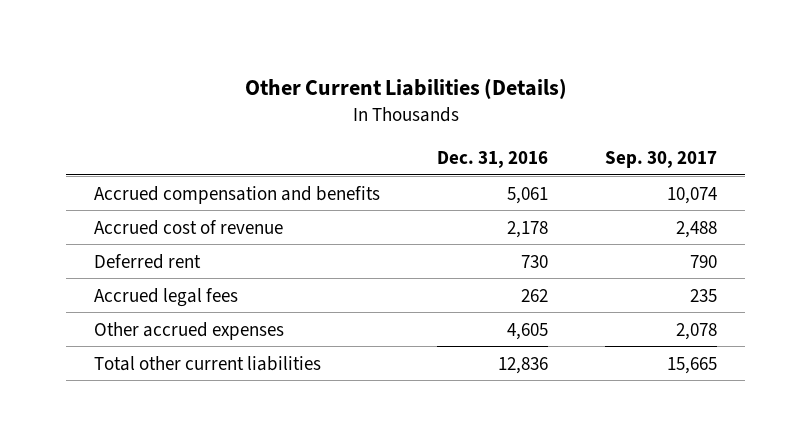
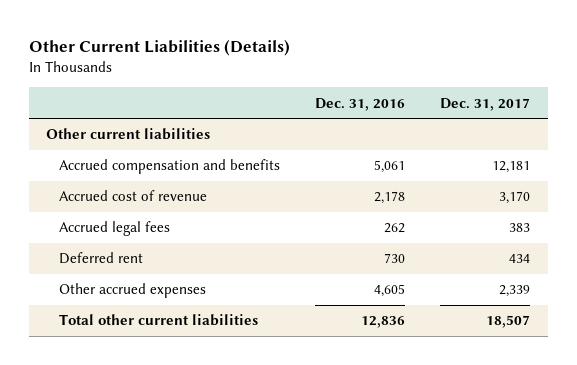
- | Dec. 31, 2016 | Sep. 30, 2017
+ | Dec. 31, 2016 | Dec. 31, 2017
+ Other current liabilities
moved down: Deferred rent | 730 | 434

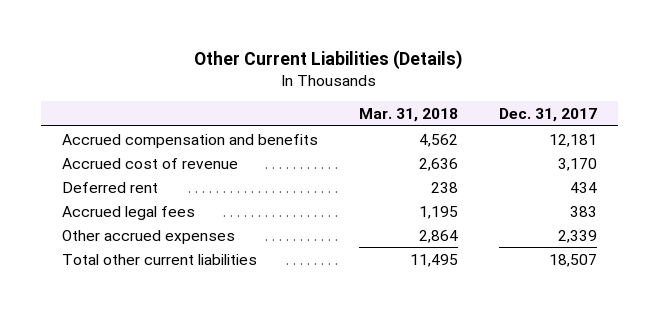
- | Dec. 31, 2016 | Dec. 31, 2017
+ | Mar. 31, 2018 | Dec. 31, 2017
- Other current liabilities
moved down: Accrued legal fees | 1,195 | 383

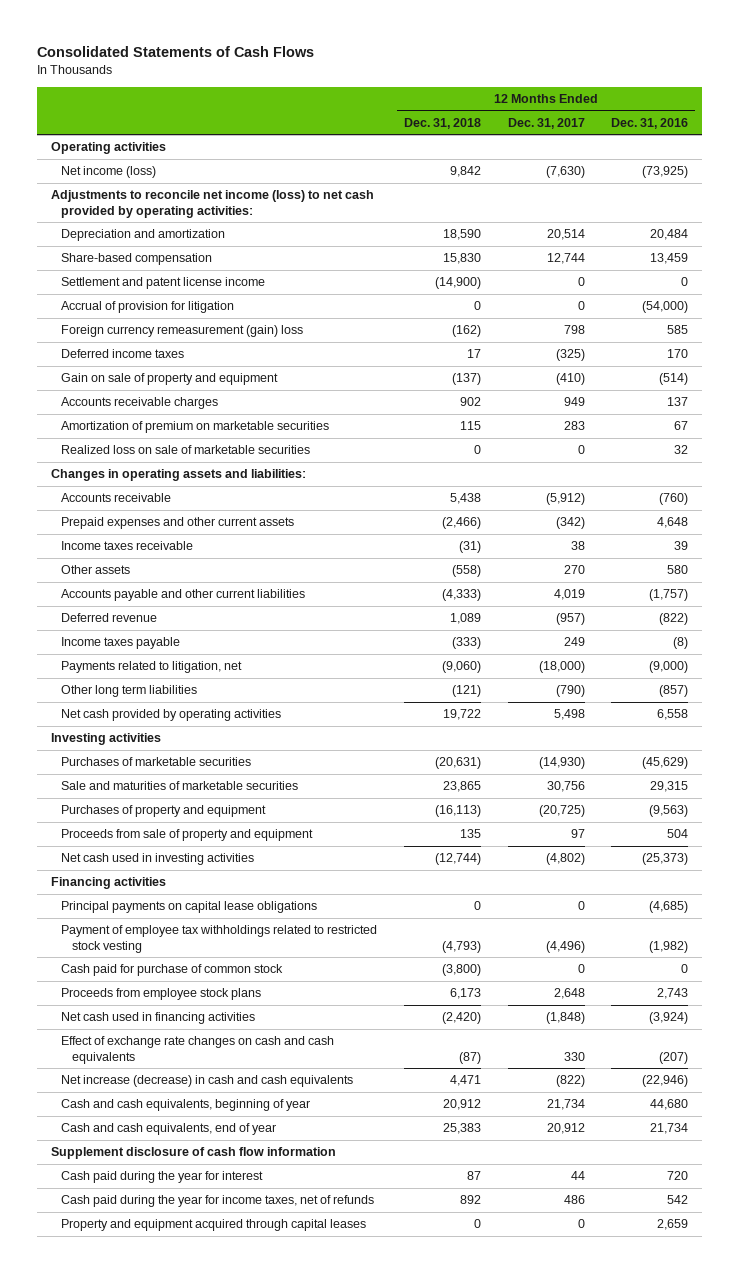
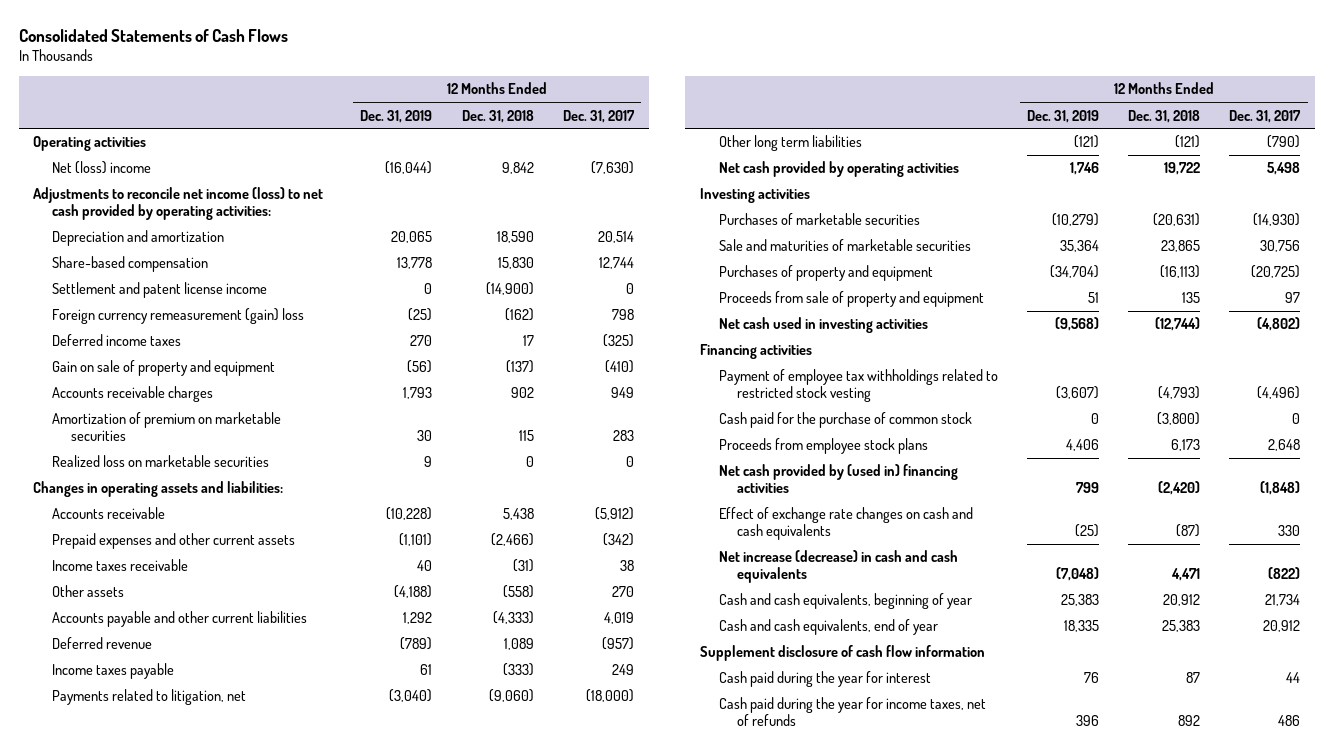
- | 12 Months Ended Dec. 31, 2018 | 12 Months Ended Dec. 31, 2017 | 12 Months Ended Dec. 31, 2016
+ | 12 Months Ended Dec. 31, 2019 | 12 Months Ended Dec. 31, 2018 | 12 Months Ended Dec. 31, 2017
- Net income (loss) | 9,842 | (7,630) | (73,925)
+ Net (loss) income | (16,044) | 9,842 | (7,630)
- Accrual of provision for litigation | 0 | 0 | (54,000)
- Realized loss on sale of marketable securities | 0 | 0 | 32
+ Realized loss on marketable securities | 9 | 0 | 0
- Principal payments on capital lease obligations | 0 | 0 | (4,685)
- Cash paid for purchase of common stock | (3,800) | 0 | 0
+ Cash paid for the purchase of common stock | 0 | (3,800) | 0
- Net cash used in financing activities | (2,420) | (1,848) | (3,924)
+ Net cash provided by (used in) financing activities | 799 | (2,420) | (1,848)
- Property and equipment acquired through capital leases | 0 | 0 | 2,659

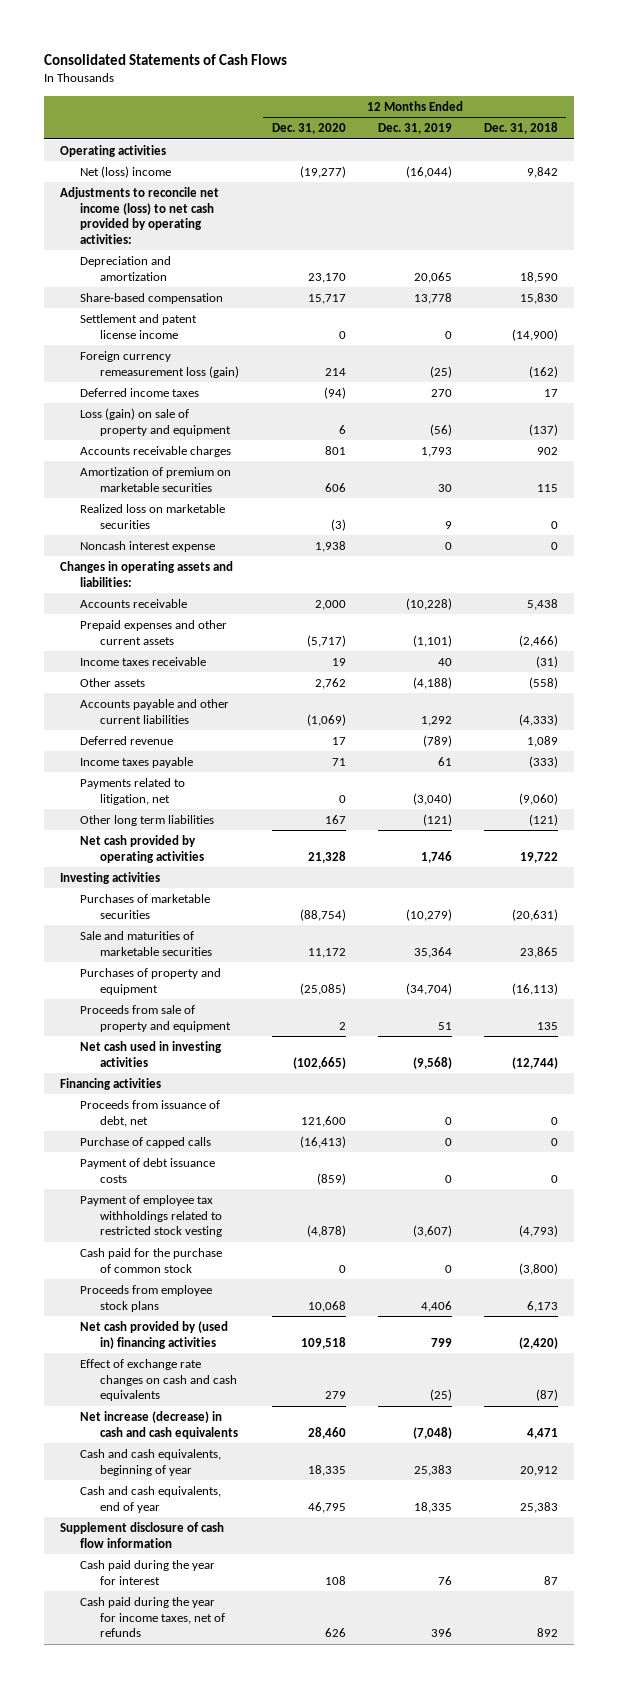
- | 12 Months Ended Dec. 31, 2019 | 12 Months Ended Dec. 31, 2018 | 12 Months Ended Dec. 31, 2017
+ | 12 Months Ended Dec. 31, 2020 | 12 Months Ended Dec. 31, 2019 | 12 Months Ended Dec. 31, 2018
- Foreign currency remeasurement (gain) loss | (25) | (162) | 798
+ Foreign currency remeasurement loss (gain) | 214 | (25) | (162)
- Gain on sale of property and equipment | (56) | (137) | (410)
+ Loss (gain) on sale of property and equipment | 6 | (56) | (137)
+ Noncash interest expense | 1,938 | 0 | 0
+ Proceeds from issuance of debt, net | 121,600 | 0 | 0
+ Purchase of capped calls | (16,413) | 0 | 0
+ Payment of debt issuance costs | (859) | 0 | 0

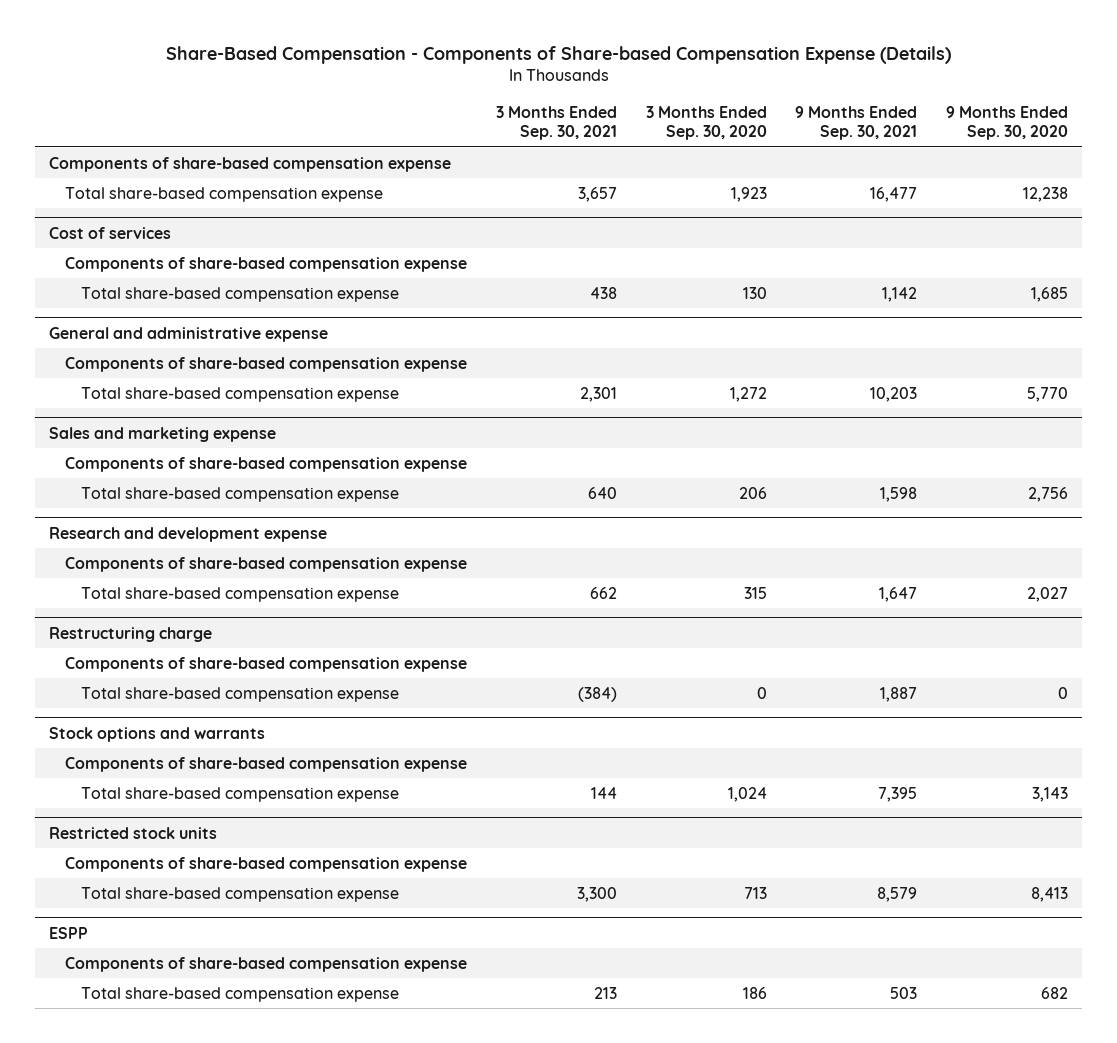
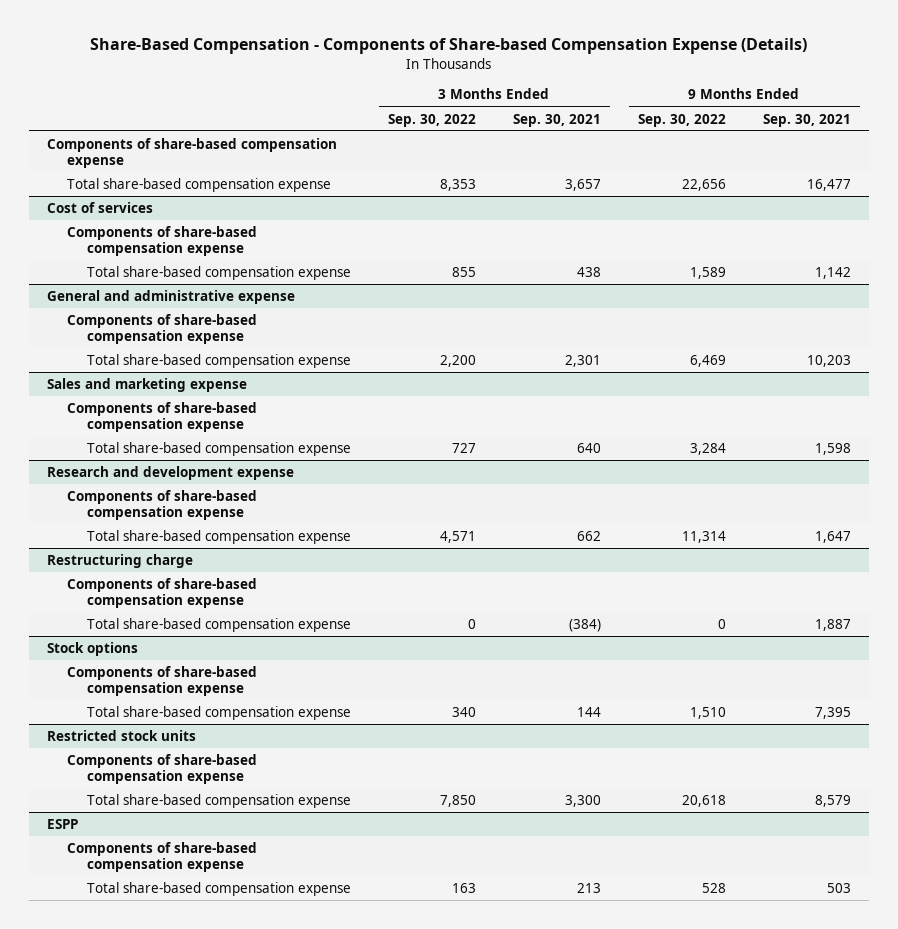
- | 3 Months Ended Sep. 30, 2021 | 3 Months Ended Sep. 30, 2020 | 9 Months Ended Sep. 30, 2021 | 9 Months Ended Sep. 30, 2020
+ | 3 Months Ended Sep. 30, 2022 | 3 Months Ended Sep. 30, 2021 | 9 Months Ended Sep. 30, 2022 | 9 Months Ended Sep. 30, 2021
- Stock options and warrants
+ Stock options

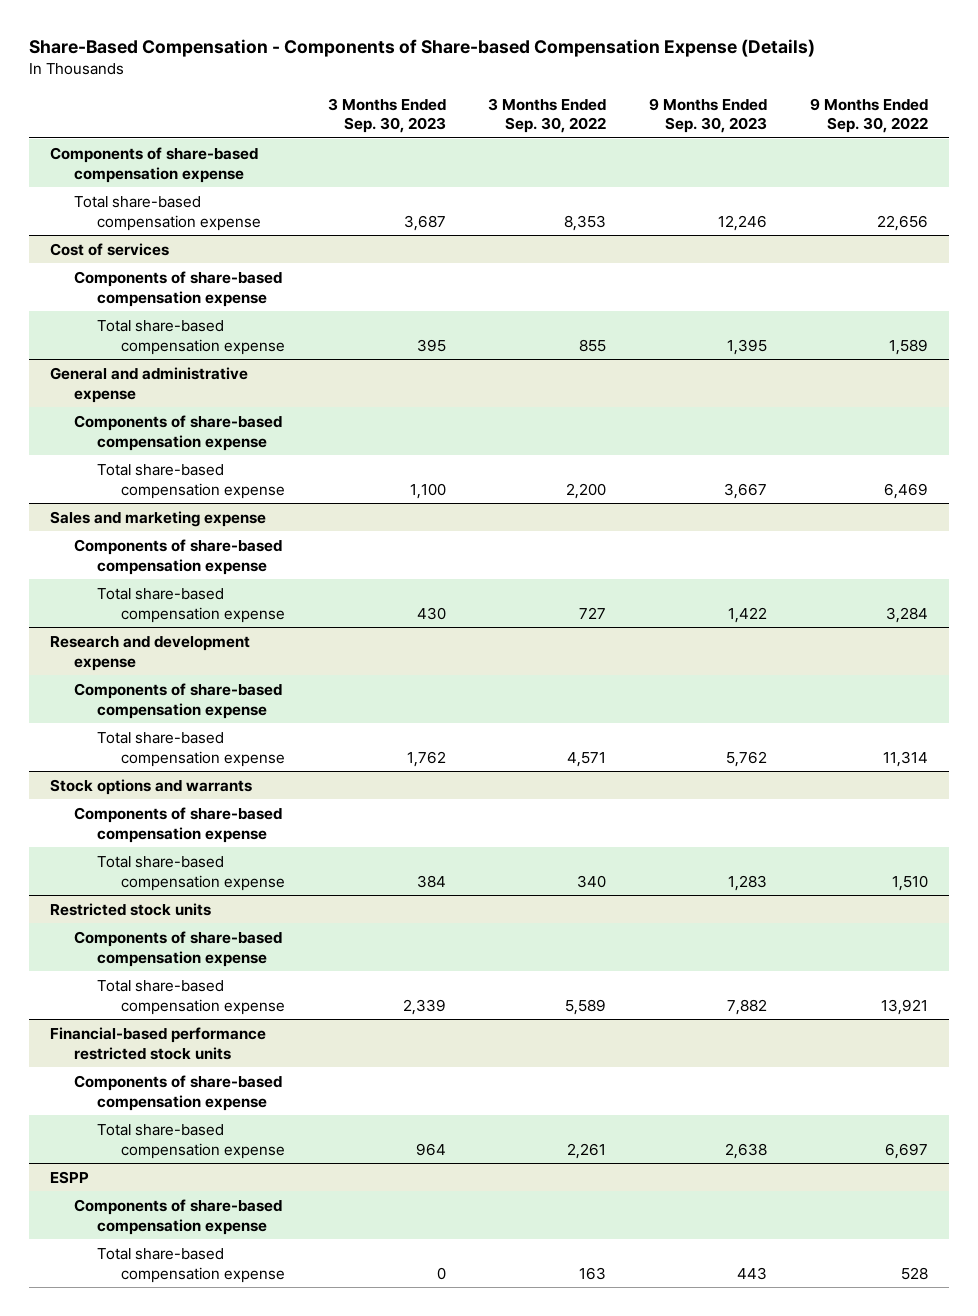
- | 3 Months Ended Sep. 30, 2022 | 3 Months Ended Sep. 30, 2021 | 9 Months Ended Sep. 30, 2022 | 9 Months Ended Sep. 30, 2021
+ | 3 Months Ended Sep. 30, 2023 | 3 Months Ended Sep. 30, 2022 | 9 Months Ended Sep. 30, 2023 | 9 Months Ended Sep. 30, 2022
- Restructuring charge
- Components of share-based compensation expense
- Total share-based compensation expense | 0 | (384) | 0 | 1,887
- Stock options
+ Stock options and warrants
@ Restricted stock units
- Total share-based compensation expense | 7,850 | 3,300 | 20,618 | 8,579
+ Total share-based compensation expense | 2,339 | 5,589 | 7,882 | 13,921
+ Financial-based performance restricted stock units
+ Components of share-based compensation expense
+ Total share-based compensation expense | 964 | 2,261 | 2,638 | 6,697

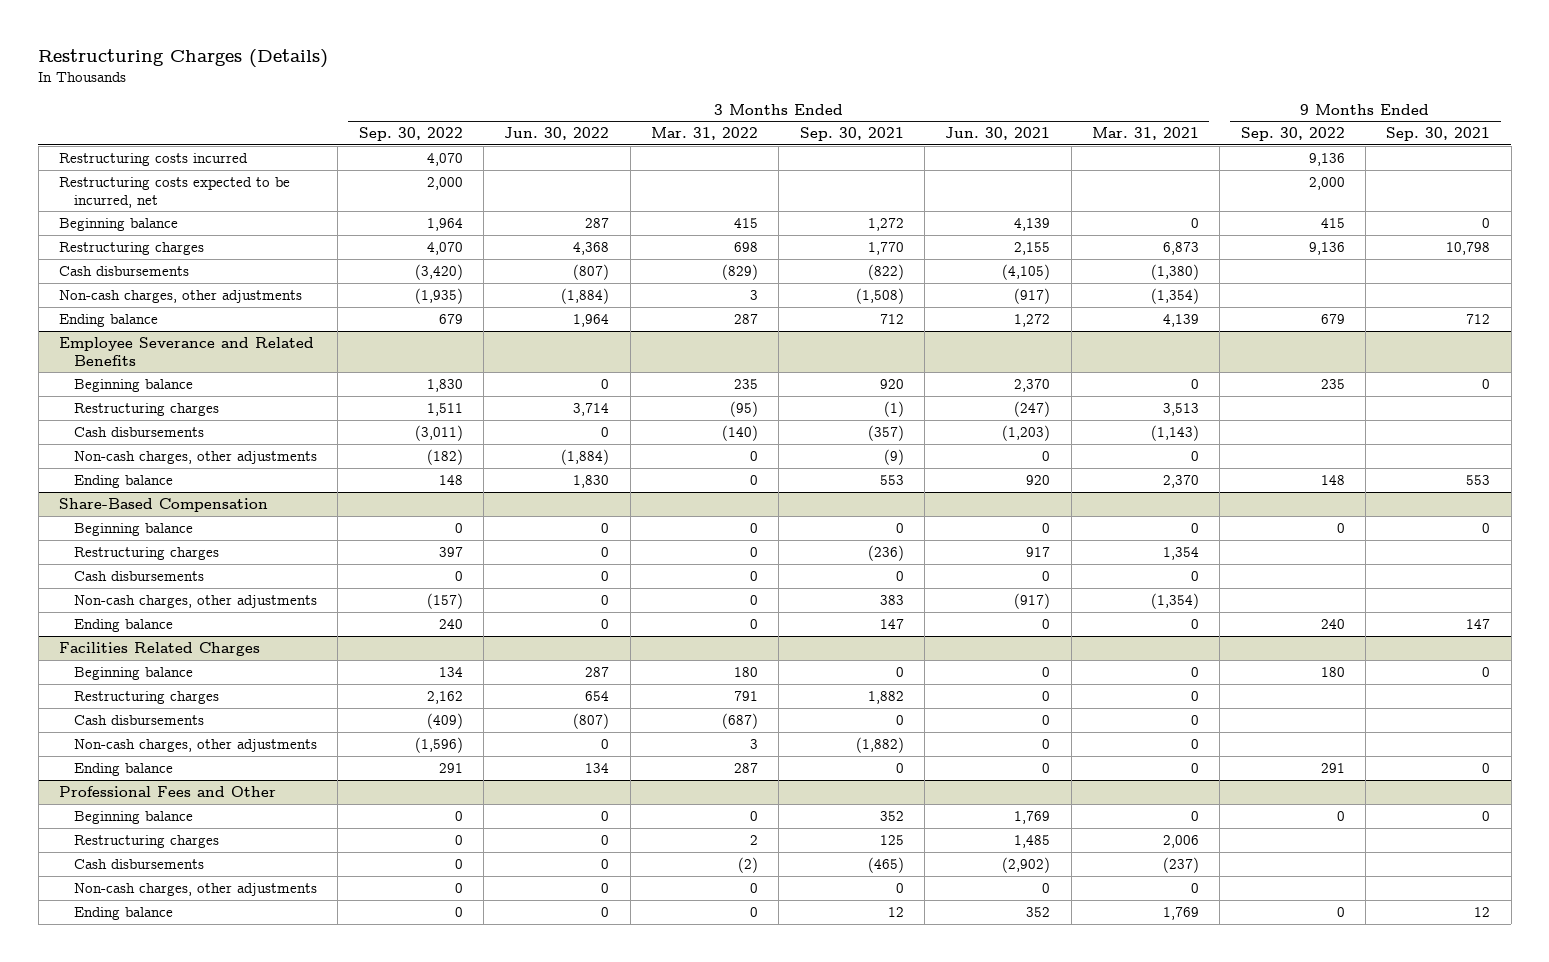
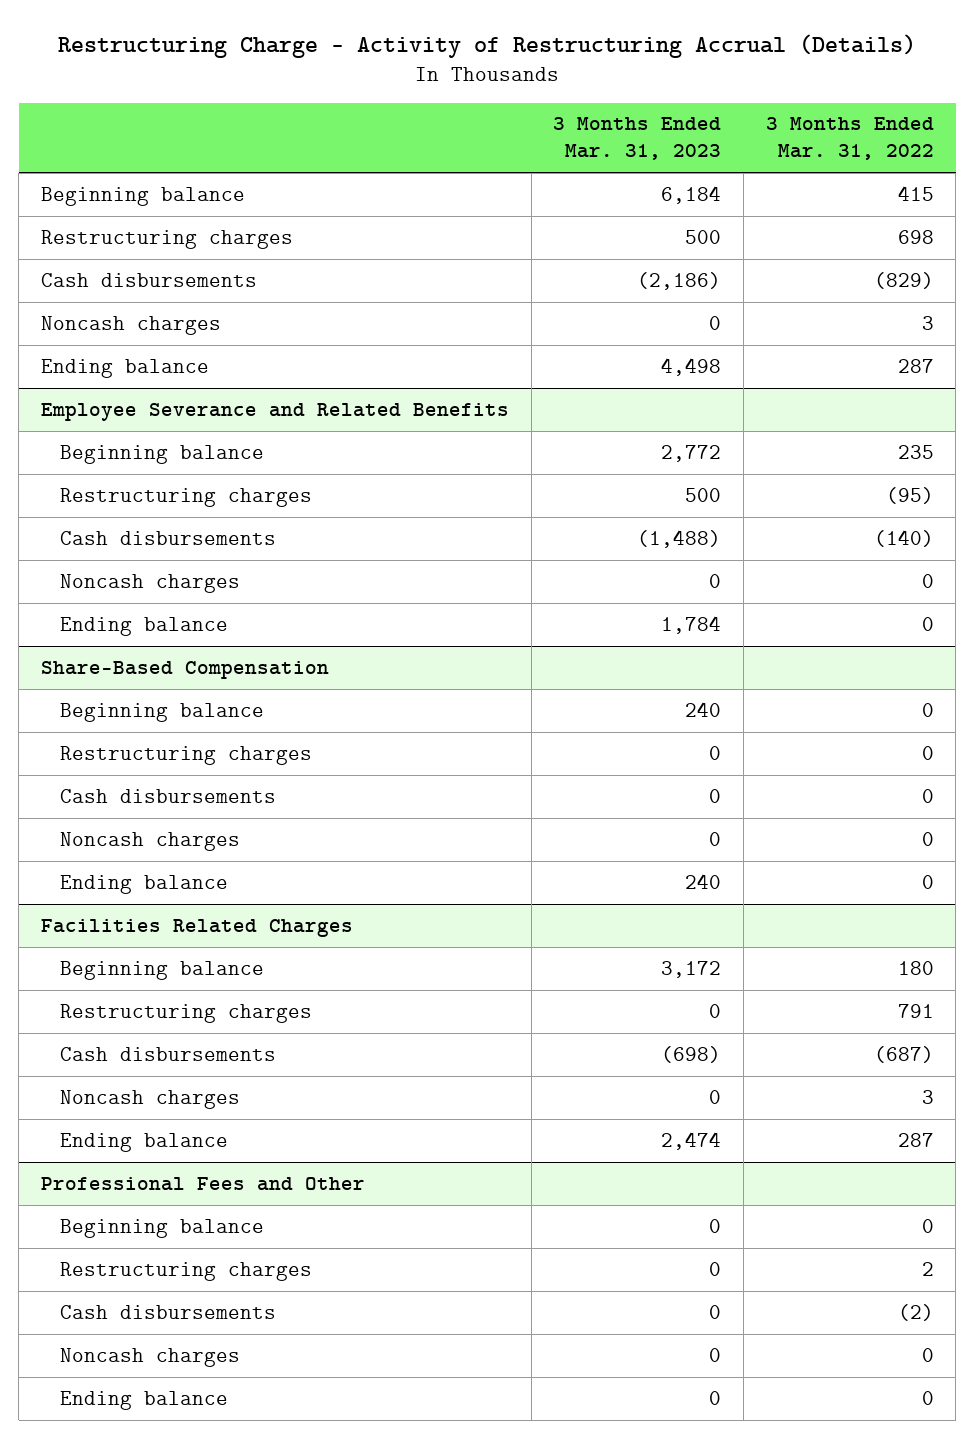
- Restructuring Charges (Details)
+ Restructuring Charge - Activity of Restructuring Accrual (Details)
- | 3 Months Ended Sep. 30, 2022 | 3 Months Ended Jun. 30, 2022 | 3 Months Ended Mar. 31, 2022 | 3 Months Ended Sep. 30, 2021 | 3 Months Ended Jun. 30, 2021 | 3 Months Ended Mar. 31, 2021 | 9 Months Ended Sep. 30, 2022 | 9 Months Ended Sep. 30, 2021
+ | 3 Months Ended Mar. 31, 2023 | 3 Months Ended Mar. 31, 2022
- Restructuring costs incurred | 4,070 | | | | | | 9,136 |
- Restructuring costs expected to be incurred, net | 2,000 | | | | | | 2,000 |
- Non-cash charges, other adjustments | (1,935) | (1,884) | 3 | (1,508) | (917) | (1,354) | |
+ Noncash charges | 0 | 3
@ Employee Severance and Related Benefits
- Non-cash charges, other adjustments | (182) | (1,884) | 0 | (9) | 0 | 0 | |
+ Noncash charges | 0 | 0
@ Share-Based Compensation
- Non-cash charges, other adjustments | (157) | 0 | 0 | 383 | (917) | (1,354) | |
+ Noncash charges | 0 | 0
@ Facilities Related Charges
- Non-cash charges, other adjustments | (1,596) | 0 | 3 | (1,882) | 0 | 0 | |
+ Noncash charges | 0 | 3
@ Professional Fees and Other
- Non-cash charges, other adjustments | 0 | 0 | 0 | 0 | 0 | 0 | |
+ Noncash charges | 0 | 0

